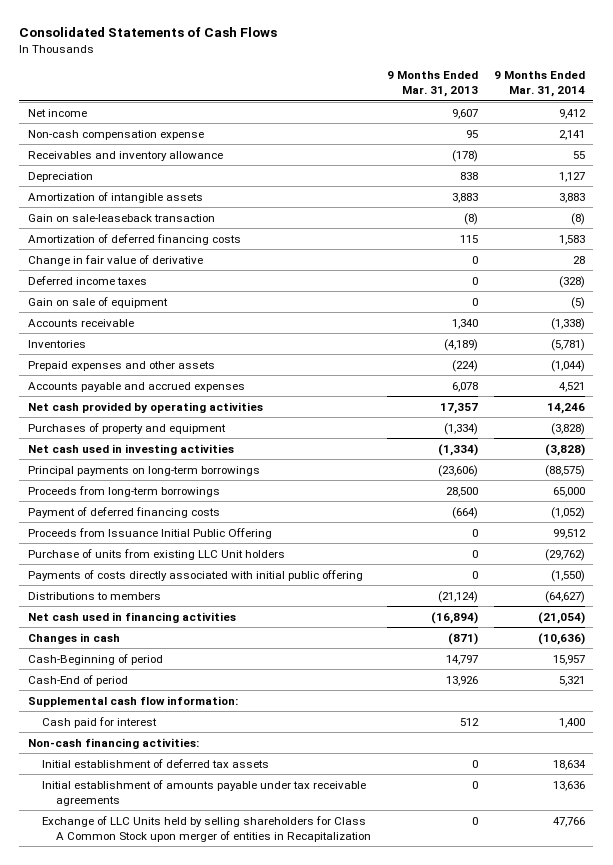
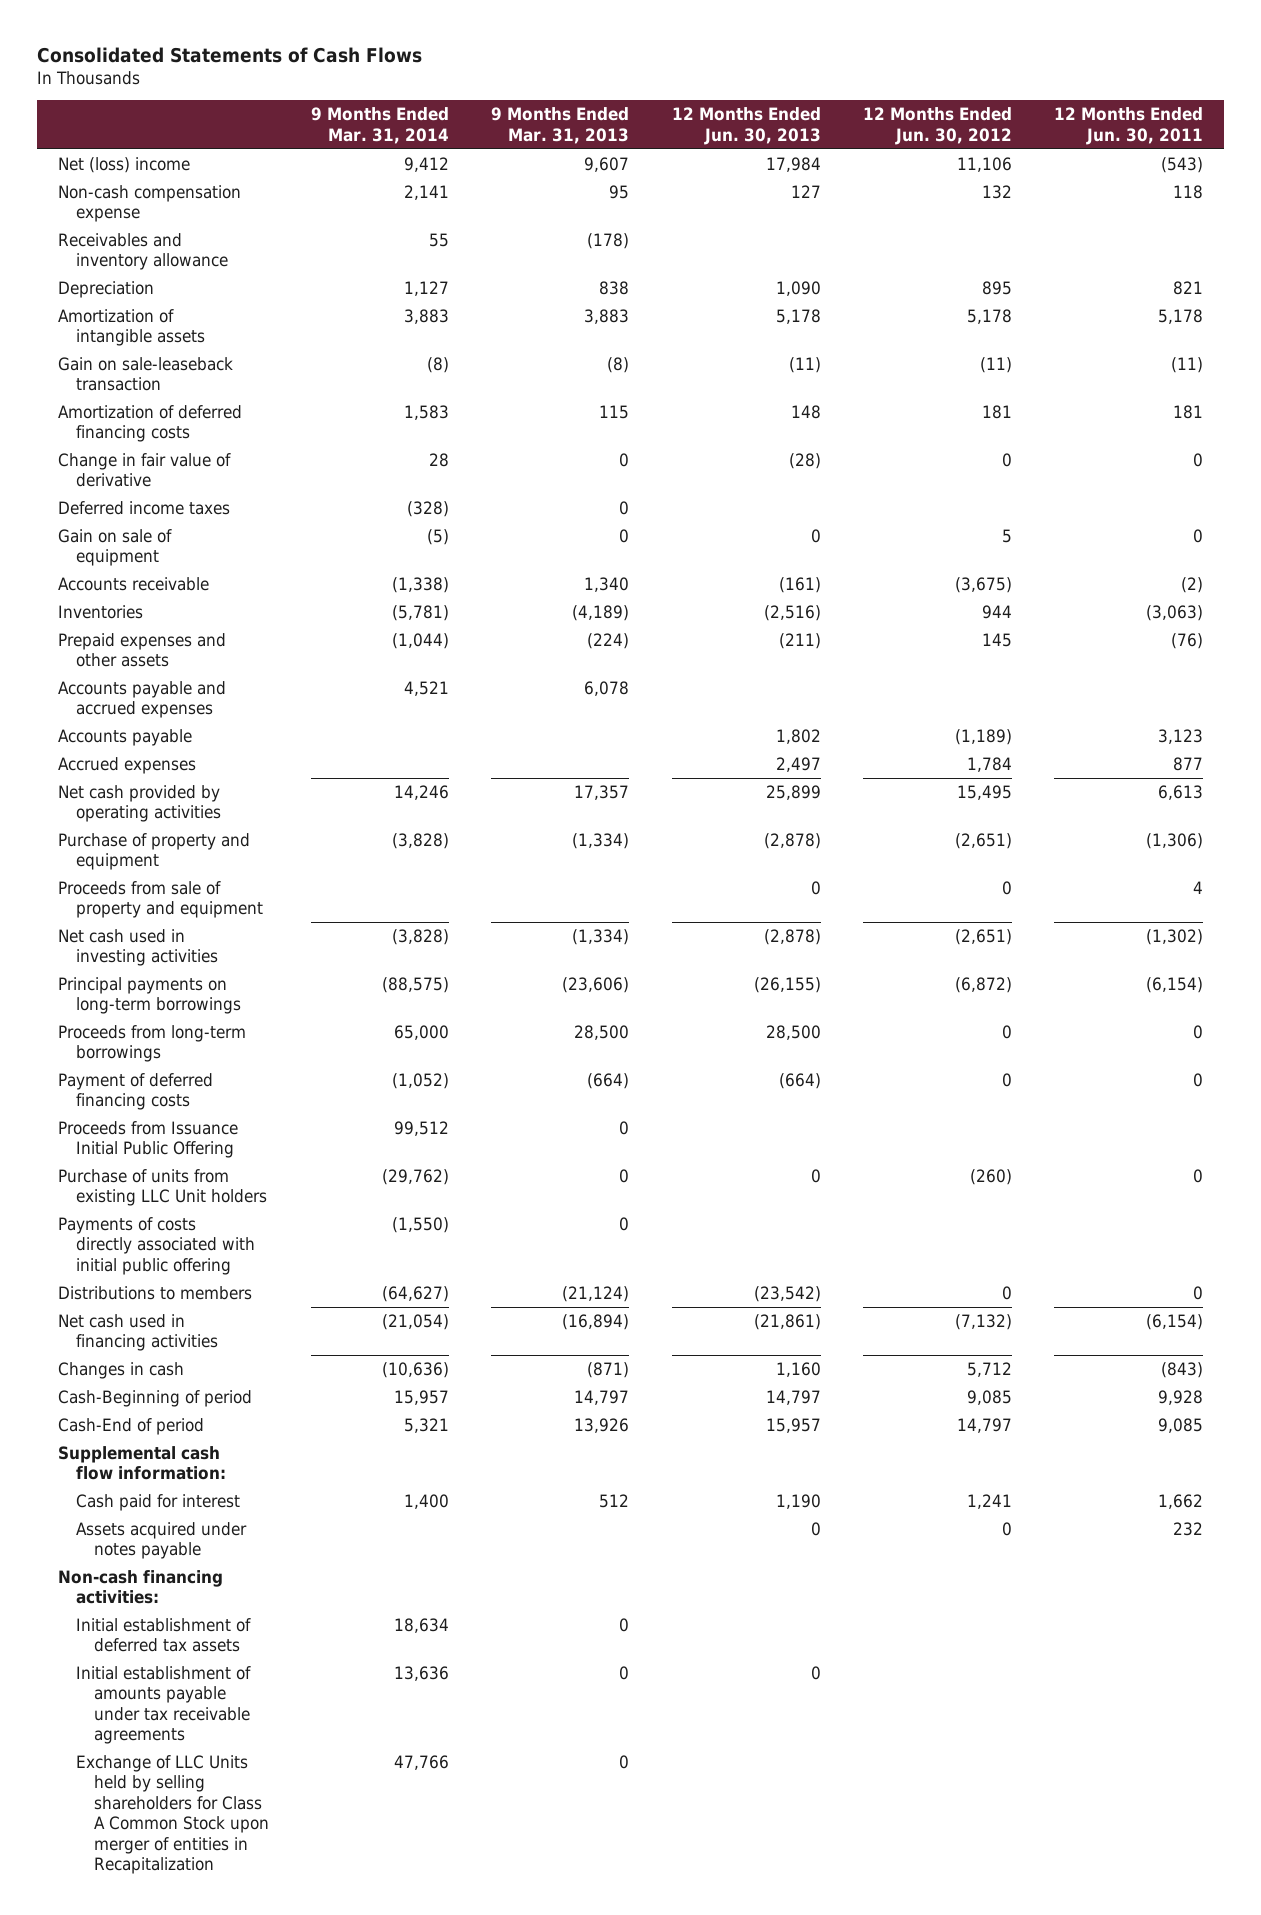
- | 9 Months Ended Mar. 31, 2013 | 9 Months Ended Mar. 31, 2014
+ | 9 Months Ended Mar. 31, 2014 | 9 Months Ended Mar. 31, 2013 | 12 Months Ended Jun. 30, 2013 | 12 Months Ended Jun. 30, 2012 | 12 Months Ended Jun. 30, 2011
- Net income | 9,607 | 9,412
+ Net (loss) income | 9,412 | 9,607 | 17,984 | 11,106 | (543)
+ Accounts payable | | | 1,802 | (1,189) | 3,123
+ Accrued expenses | | | 2,497 | 1,784 | 877
- Purchases of property and equipment | (1,334) | (3,828)
+ Purchase of property and equipment | (3,828) | (1,334) | (2,878) | (2,651) | (1,306)
+ Proceeds from sale of property and equipment | | | 0 | 0 | 4
+ Assets acquired under notes payable | | | 0 | 0 | 232

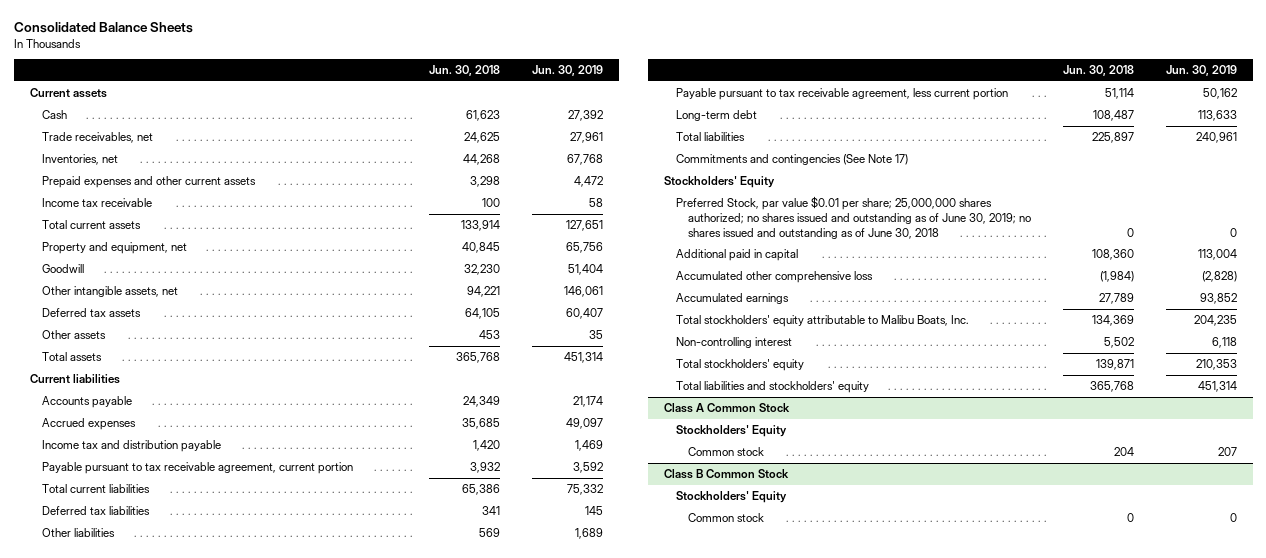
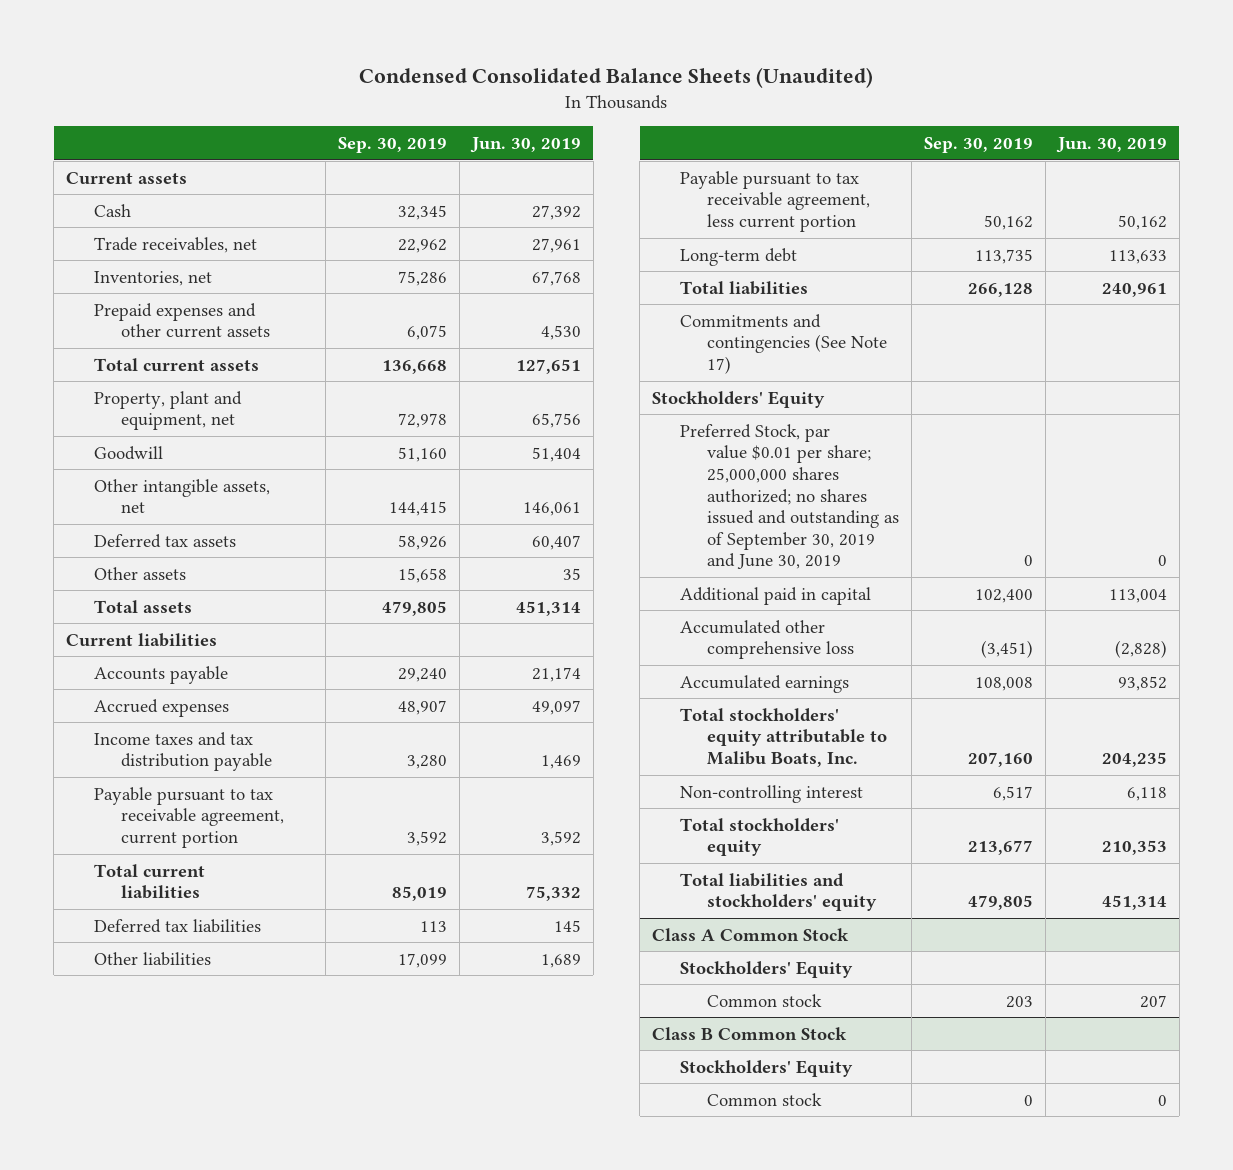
- Consolidated Balance Sheets
+ Condensed Consolidated Balance Sheets (Unaudited)
- | Jun. 30, 2018 | Jun. 30, 2019
+ | Sep. 30, 2019 | Jun. 30, 2019
- Prepaid expenses and other current assets | 3,298 | 4,472
- Income tax receivable | 100 | 58
+ Prepaid expenses and other current assets | 6,075 | 4,530
- Property and equipment, net | 40,845 | 65,756
+ Property, plant and equipment, net | 72,978 | 65,756
- Income tax and distribution payable | 1,420 | 1,469
+ Income taxes and tax distribution payable | 3,280 | 1,469
- Preferred Stock, par value $0.01 per share; 25,000,000 shares authorized; no shares issued and outstanding as of June 30, 2019; no shares issued and outstanding as of June 30, 2018 | 0 | 0
+ Preferred Stock, par value $0.01 per share; 25,000,000 shares authorized; no shares issued and outstanding as of September 30, 2019 and June 30, 2019 | 0 | 0

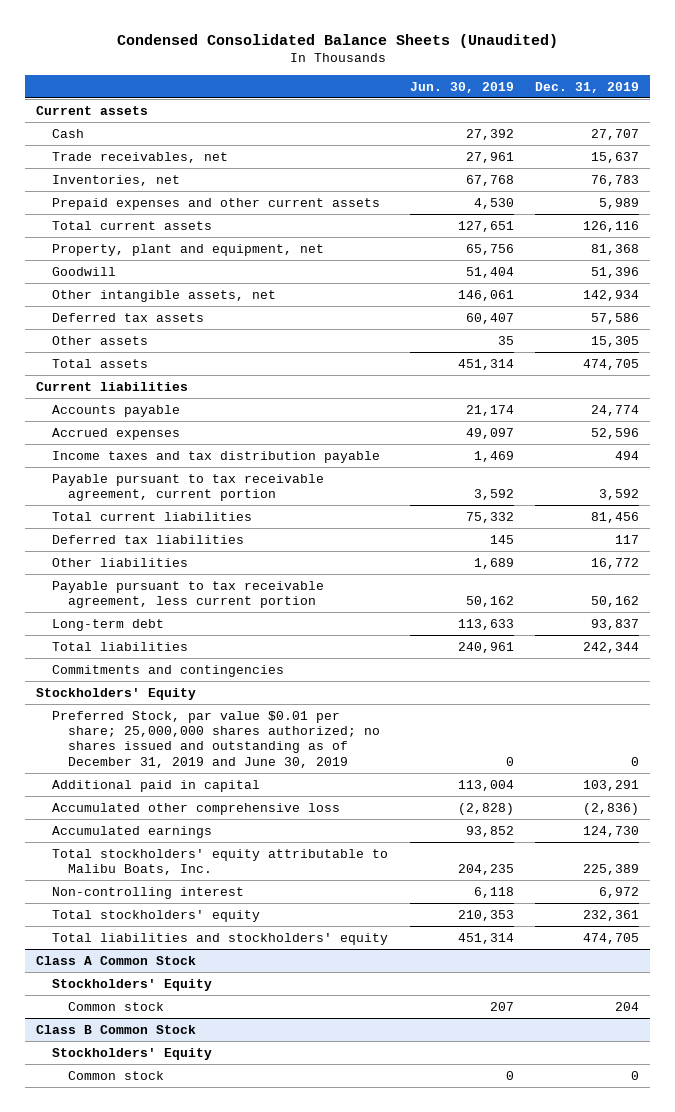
- | Sep. 30, 2019 | Jun. 30, 2019
+ | Jun. 30, 2019 | Dec. 31, 2019
- Commitments and contingencies (See Note 17)
+ Commitments and contingencies
- Preferred Stock, par value $0.01 per share; 25,000,000 shares authorized; no shares issued and outstanding as of September 30, 2019 and June 30, 2019 | 0 | 0
+ Preferred Stock, par value $0.01 per share; 25,000,000 shares authorized; no shares issued and outstanding as of December 31, 2019 and June 30, 2019 | 0 | 0

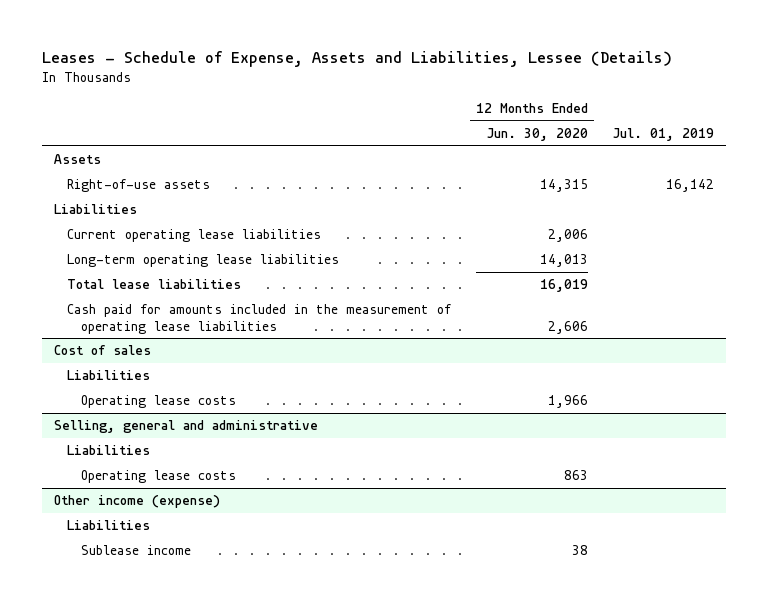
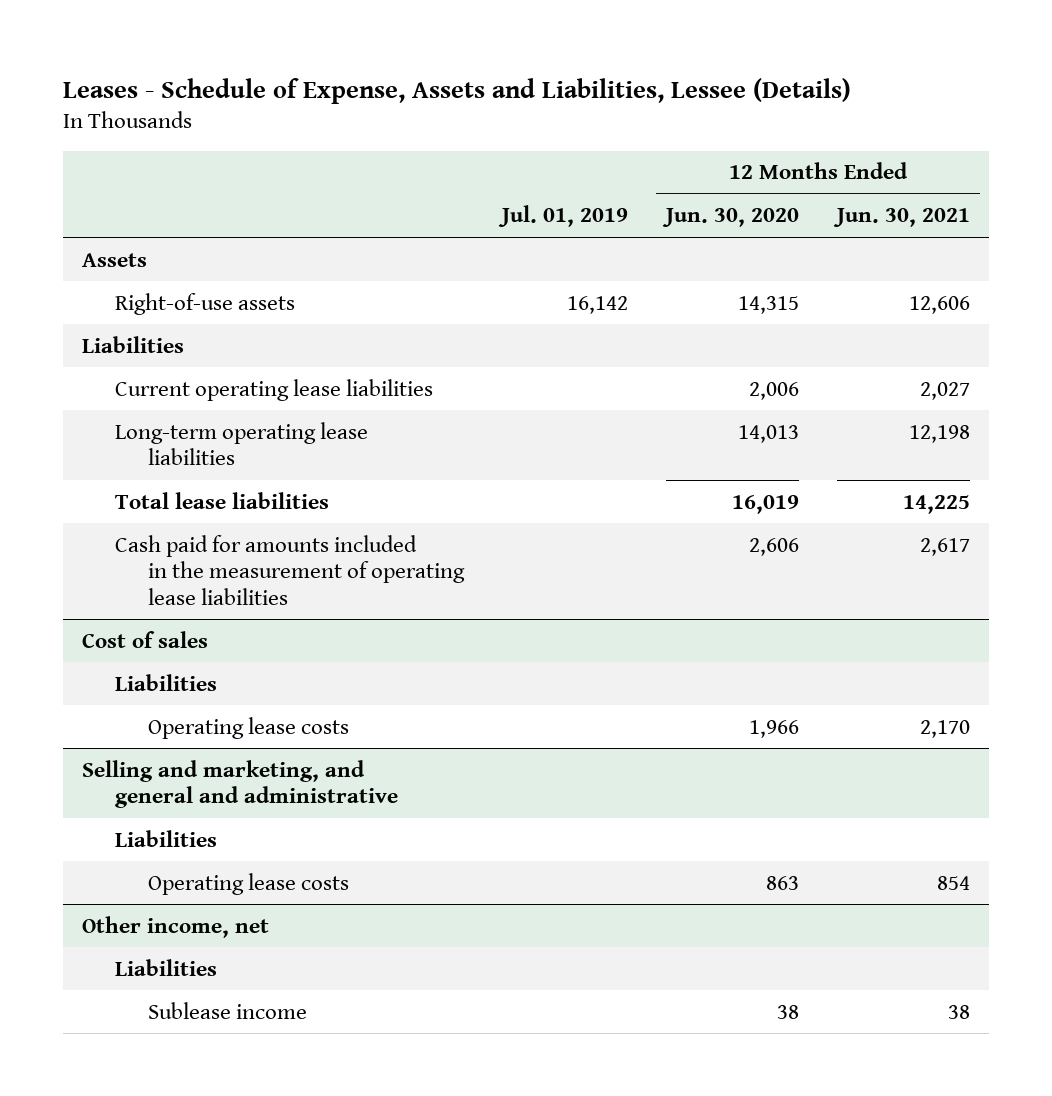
- | 12 Months Ended Jun. 30, 2020 | Jul. 01, 2019
+ | Jul. 01, 2019 | 12 Months Ended Jun. 30, 2020 | 12 Months Ended Jun. 30, 2021
- Selling, general and administrative
+ Selling and marketing, and general and administrative
- Other income (expense)
+ Other income, net

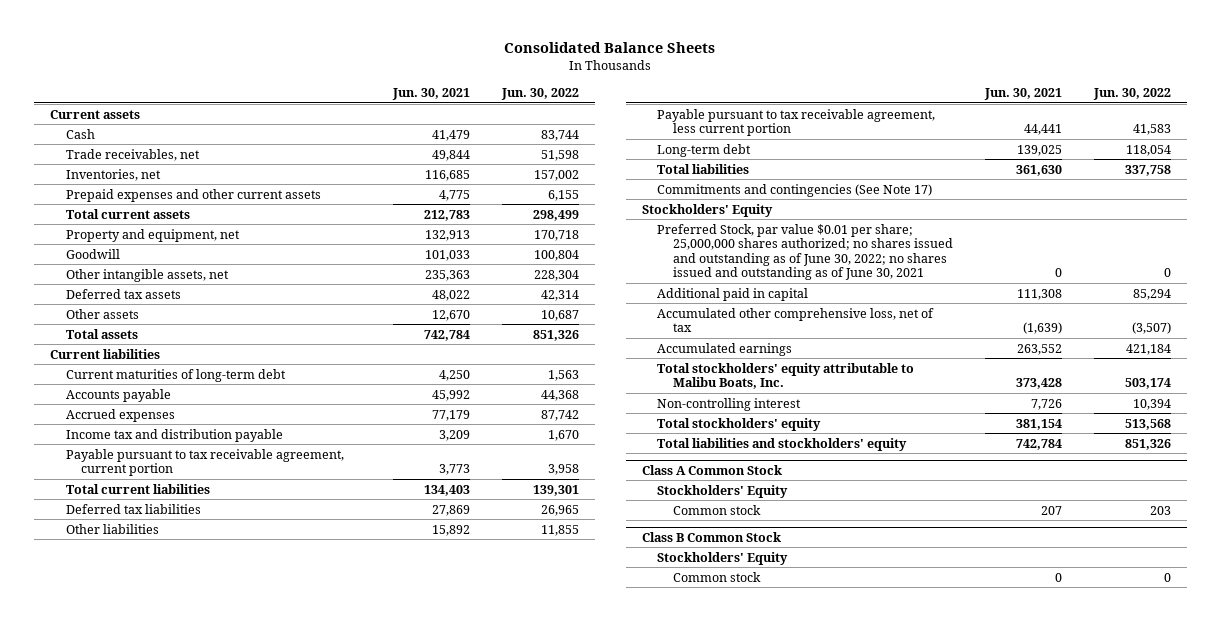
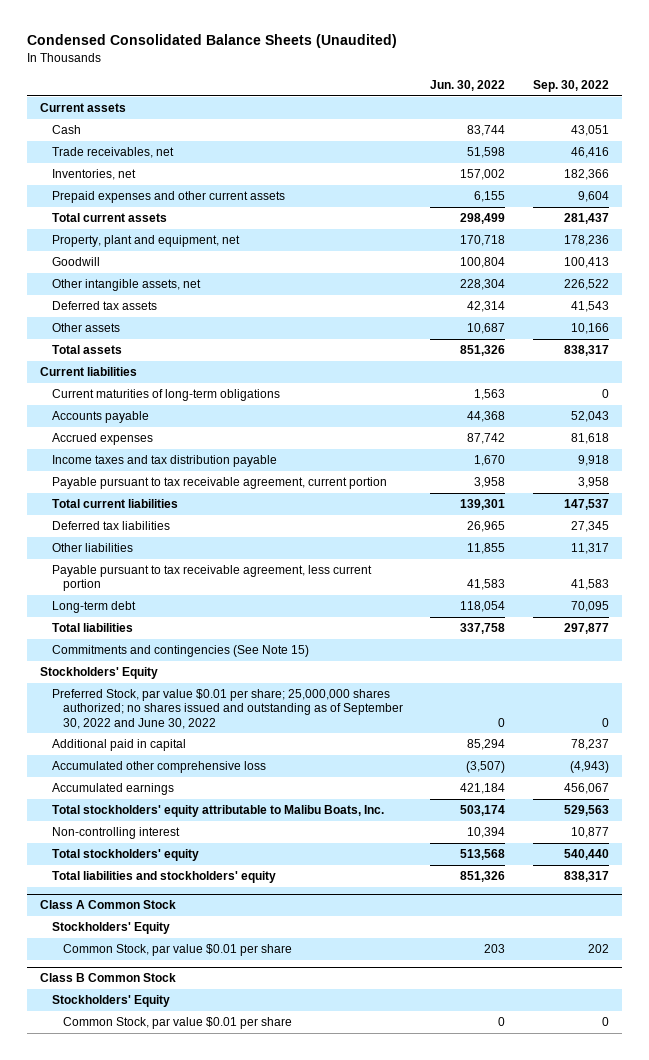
- Consolidated Balance Sheets
+ Condensed Consolidated Balance Sheets (Unaudited)
- | Jun. 30, 2021 | Jun. 30, 2022
+ | Jun. 30, 2022 | Sep. 30, 2022
- Property and equipment, net | 132,913 | 170,718
+ Property, plant and equipment, net | 170,718 | 178,236
- Current maturities of long-term debt | 4,250 | 1,563
+ Current maturities of long-term obligations | 1,563 | 0
- Income tax and distribution payable | 3,209 | 1,670
+ Income taxes and tax distribution payable | 1,670 | 9,918
- Commitments and contingencies (See Note 17)
+ Commitments and contingencies (See Note 15)
- Preferred Stock, par value $0.01 per share; 25,000,000 shares authorized; no shares issued and outstanding as of June 30, 2022; no shares issued and outstanding as of June 30, 2021 | 0 | 0
+ Preferred Stock, par value $0.01 per share; 25,000,000 shares authorized; no shares issued and outstanding as of September 30, 2022 and June 30, 2022 | 0 | 0
- Accumulated other comprehensive loss, net of tax | (1,639) | (3,507)
+ Accumulated other comprehensive loss | (3,507) | (4,943)
@ Class A Common Stock
- Common stock | 207 | 203
+ Common Stock, par value $0.01 per share | 203 | 202
@ Class B Common Stock
- Common stock | 0 | 0
+ Common Stock, par value $0.01 per share | 0 | 0

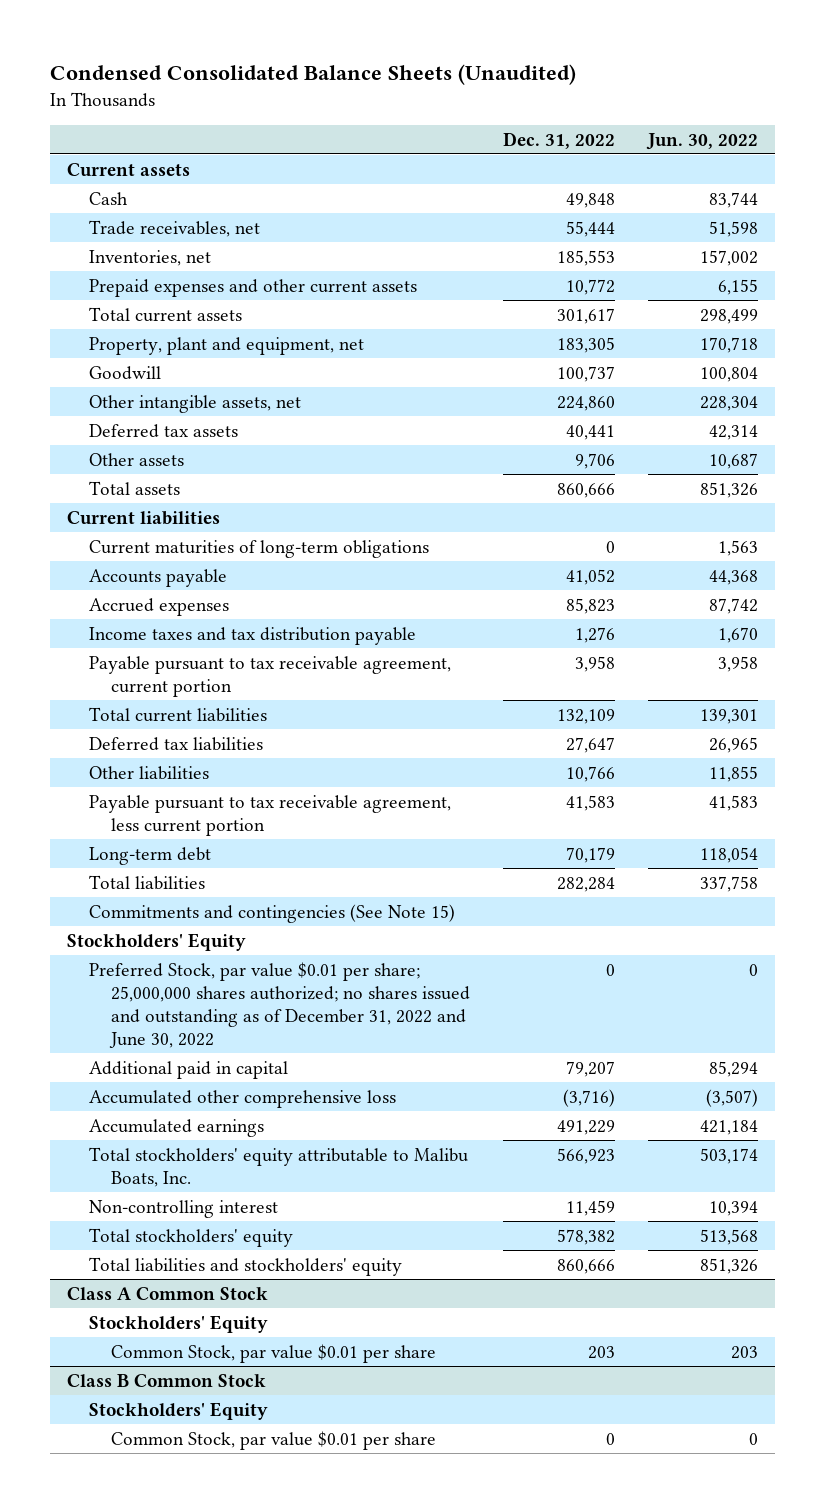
- | Jun. 30, 2022 | Sep. 30, 2022
+ | Dec. 31, 2022 | Jun. 30, 2022
- Preferred Stock, par value $0.01 per share; 25,000,000 shares authorized; no shares issued and outstanding as of September 30, 2022 and June 30, 2022 | 0 | 0
+ Preferred Stock, par value $0.01 per share; 25,000,000 shares authorized; no shares issued and outstanding as of December 31, 2022 and June 30, 2022 | 0 | 0

